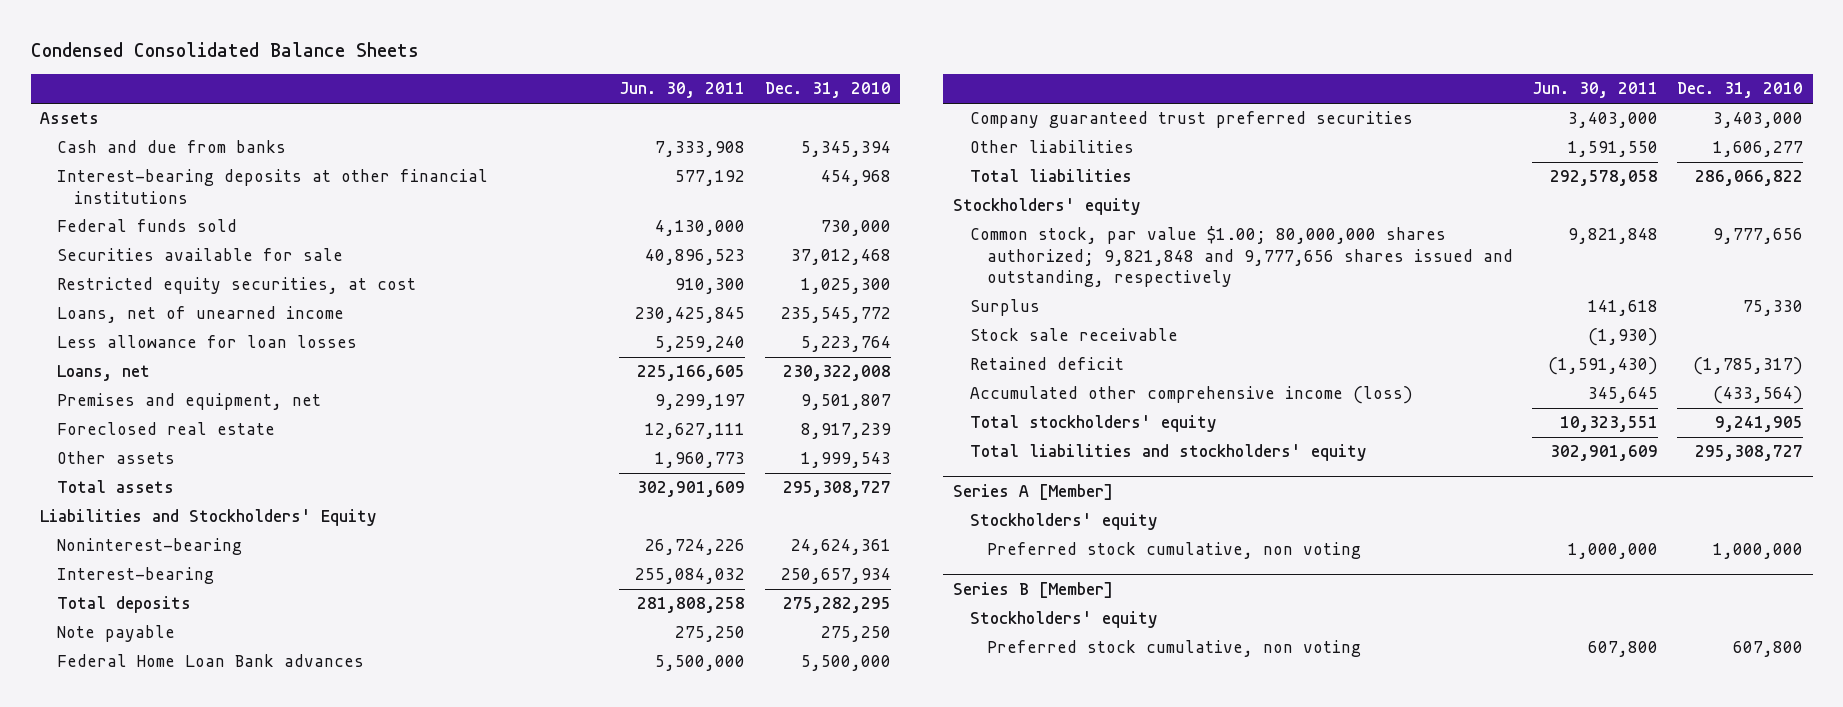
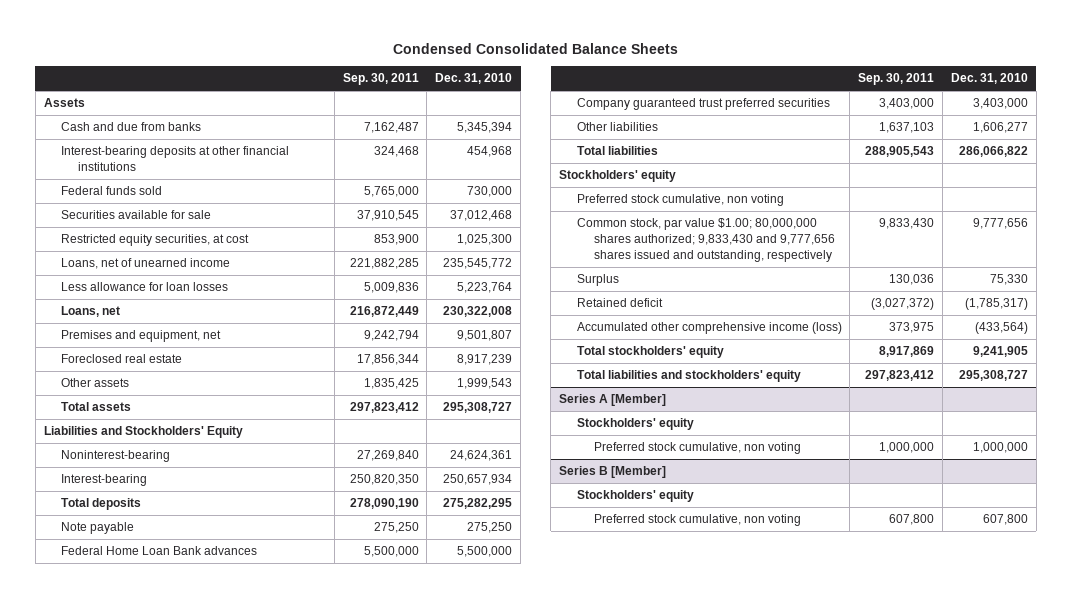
- | Jun. 30, 2011 | Dec. 31, 2010
+ | Sep. 30, 2011 | Dec. 31, 2010
- Common stock, par value $1.00; 80,000,000 shares authorized; 9,821,848 and 9,777,656 shares issued and outstanding, respectively | 9,821,848 | 9,777,656
+ Preferred stock cumulative, non voting
+ Common stock, par value $1.00; 80,000,000 shares authorized; 9,833,430 and 9,777,656 shares issued and outstanding, respectively | 9,833,430 | 9,777,656
- Stock sale receivable | (1,930) |

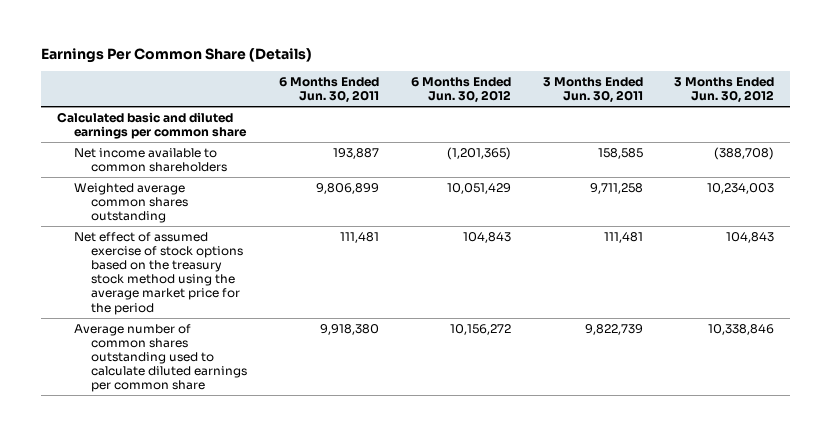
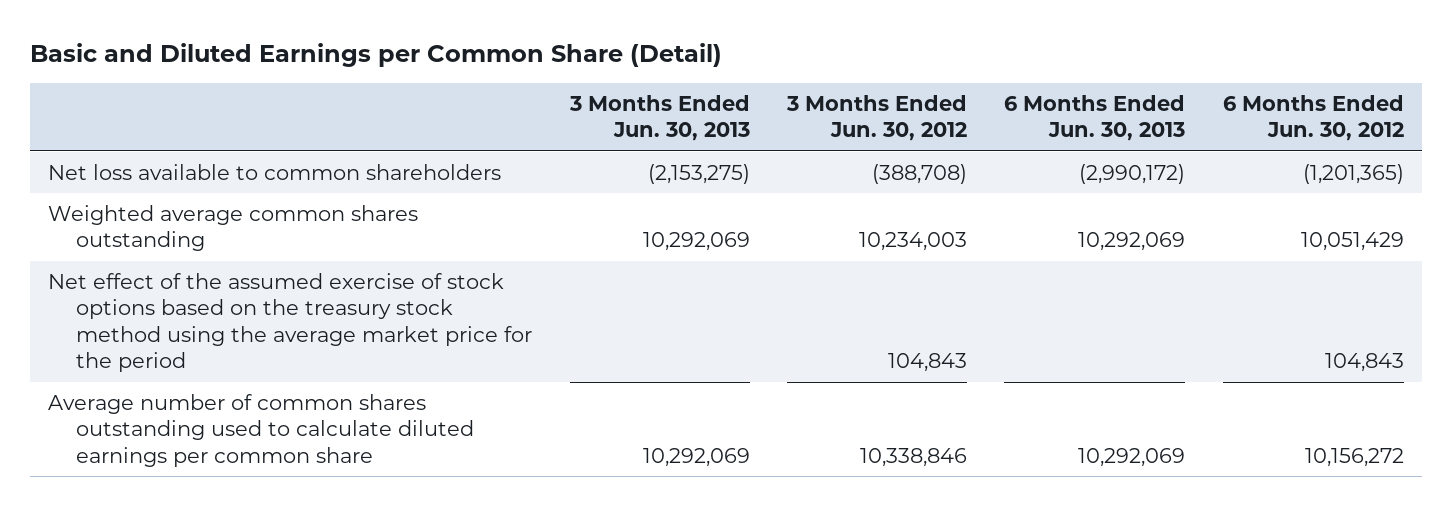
- Earnings Per Common Share (Details)
+ Basic and Diluted Earnings per Common Share (Detail)
- | 6 Months Ended Jun. 30, 2011 | 6 Months Ended Jun. 30, 2012 | 3 Months Ended Jun. 30, 2011 | 3 Months Ended Jun. 30, 2012
+ | 3 Months Ended Jun. 30, 2013 | 3 Months Ended Jun. 30, 2012 | 6 Months Ended Jun. 30, 2013 | 6 Months Ended Jun. 30, 2012
- Calculated basic and diluted earnings per common share
- Net income available to common shareholders | 193,887 | (1,201,365) | 158,585 | (388,708)
+ Net loss available to common shareholders | (2,153,275) | (388,708) | (2,990,172) | (1,201,365)
- Net effect of assumed exercise of stock options based on the treasury stock method using the average market price for the period | 111,481 | 104,843 | 111,481 | 104,843
+ Net effect of the assumed exercise of stock options based on the treasury stock method using the average market price for the period | | 104,843 | | 104,843

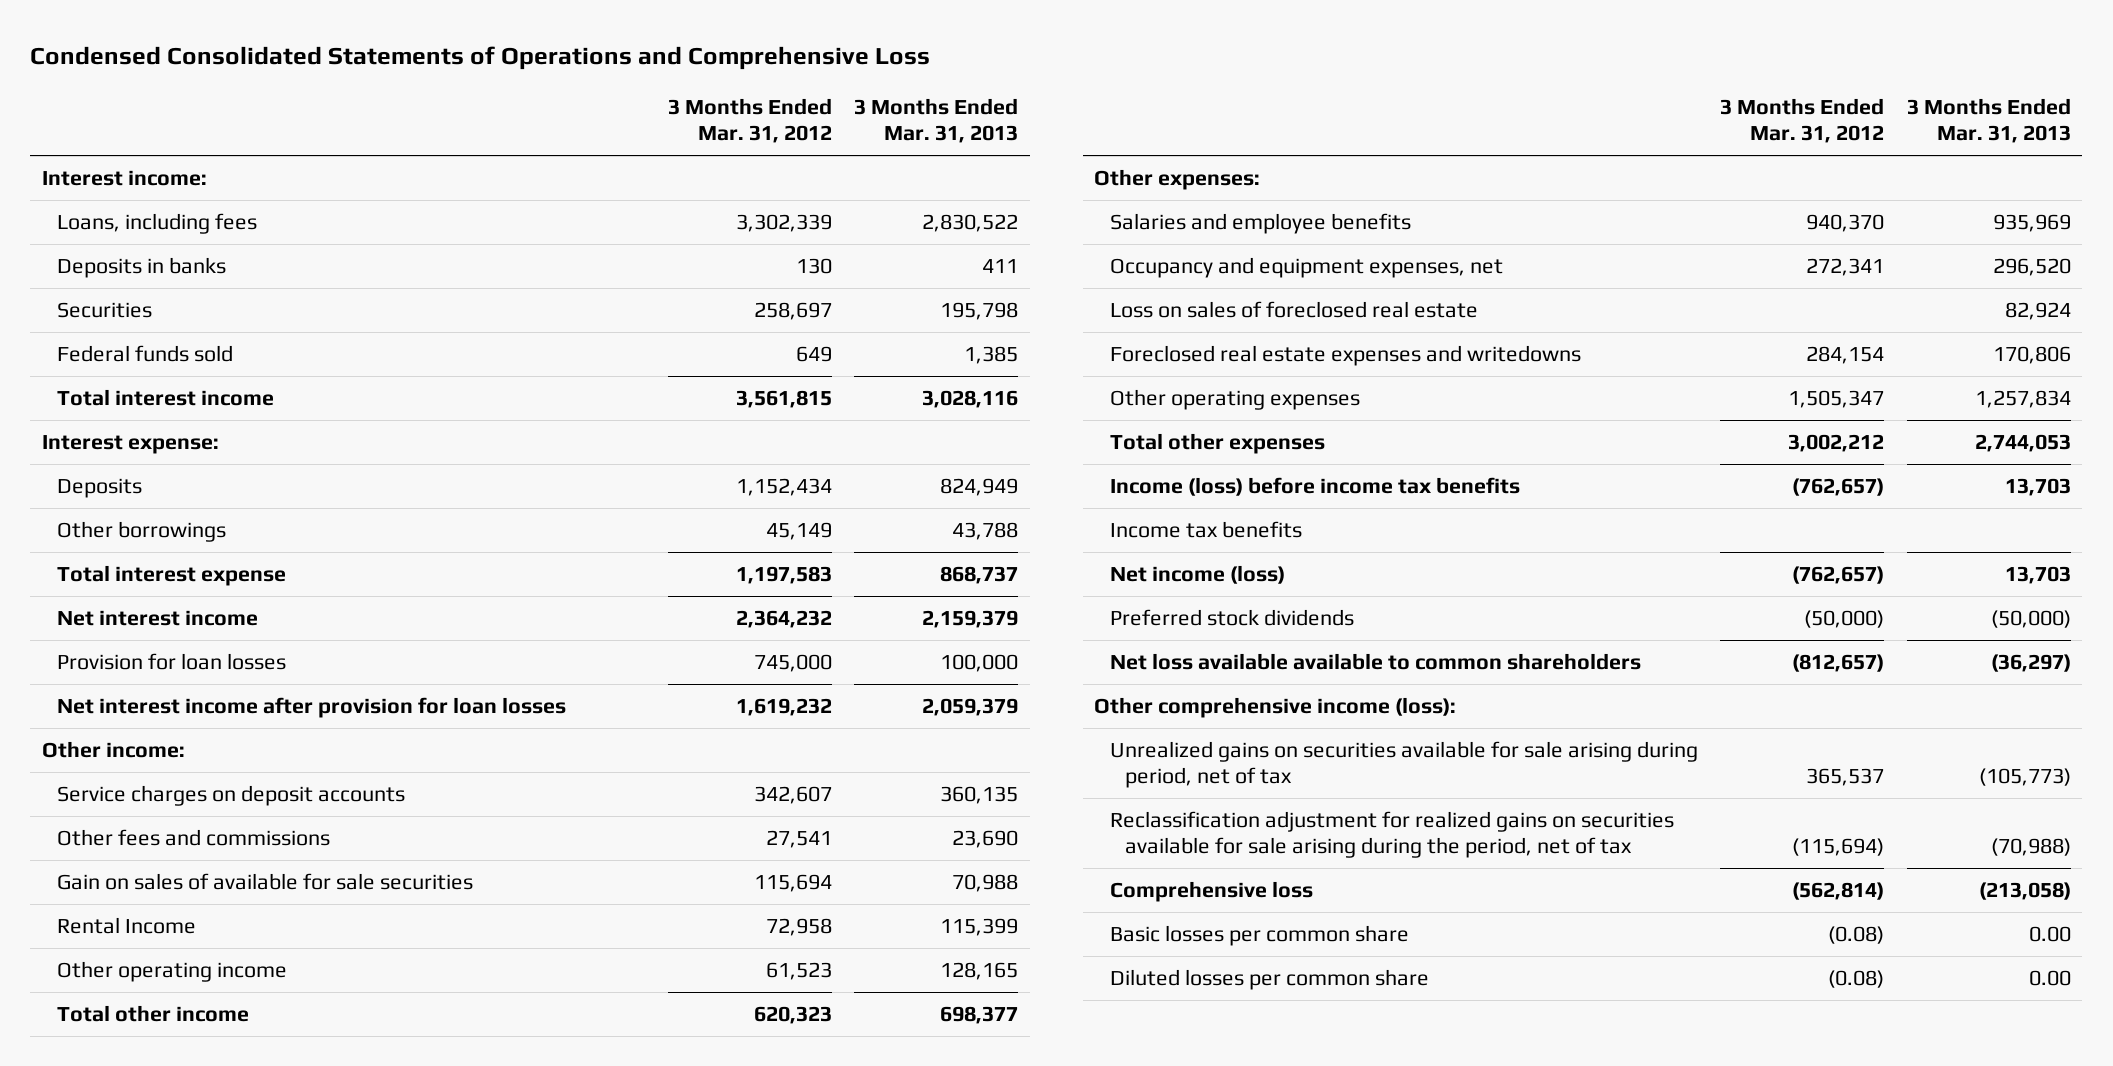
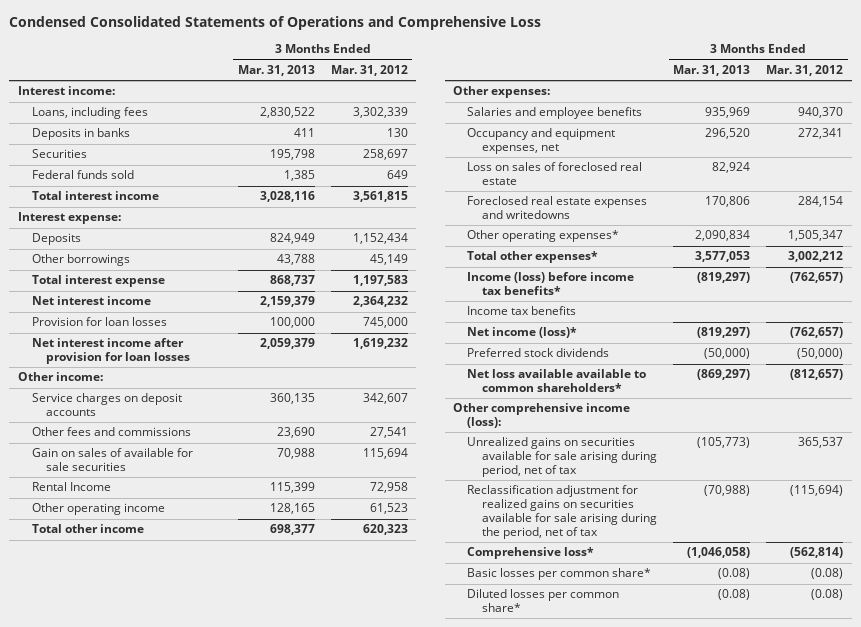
- | 3 Months Ended Mar. 31, 2012 | 3 Months Ended Mar. 31, 2013
+ | 3 Months Ended Mar. 31, 2013 | 3 Months Ended Mar. 31, 2012
- Other operating expenses | 1,505,347 | 1,257,834
- Total other expenses | 3,002,212 | 2,744,053
- Income (loss) before income tax benefits | (762,657) | 13,703
+ Other operating expenses* | 2,090,834 | 1,505,347
+ Total other expenses* | 3,577,053 | 3,002,212
+ Income (loss) before income tax benefits* | (819,297) | (762,657)
- Net income (loss) | (762,657) | 13,703
+ Net income (loss)* | (819,297) | (762,657)
- Net loss available available to common shareholders | (812,657) | (36,297)
+ Net loss available available to common shareholders* | (869,297) | (812,657)
- Comprehensive loss | (562,814) | (213,058)
- Basic losses per common share | (0.08) | 0.00
- Diluted losses per common share | (0.08) | 0.00
+ Comprehensive loss* | (1,046,058) | (562,814)
+ Basic losses per common share* | (0.08) | (0.08)
+ Diluted losses per common share* | (0.08) | (0.08)

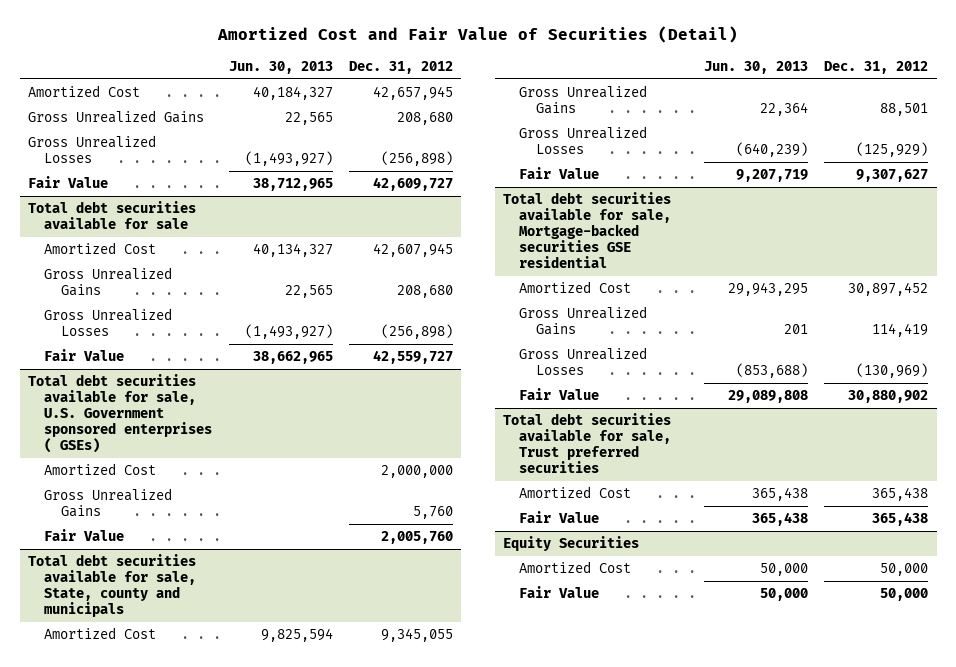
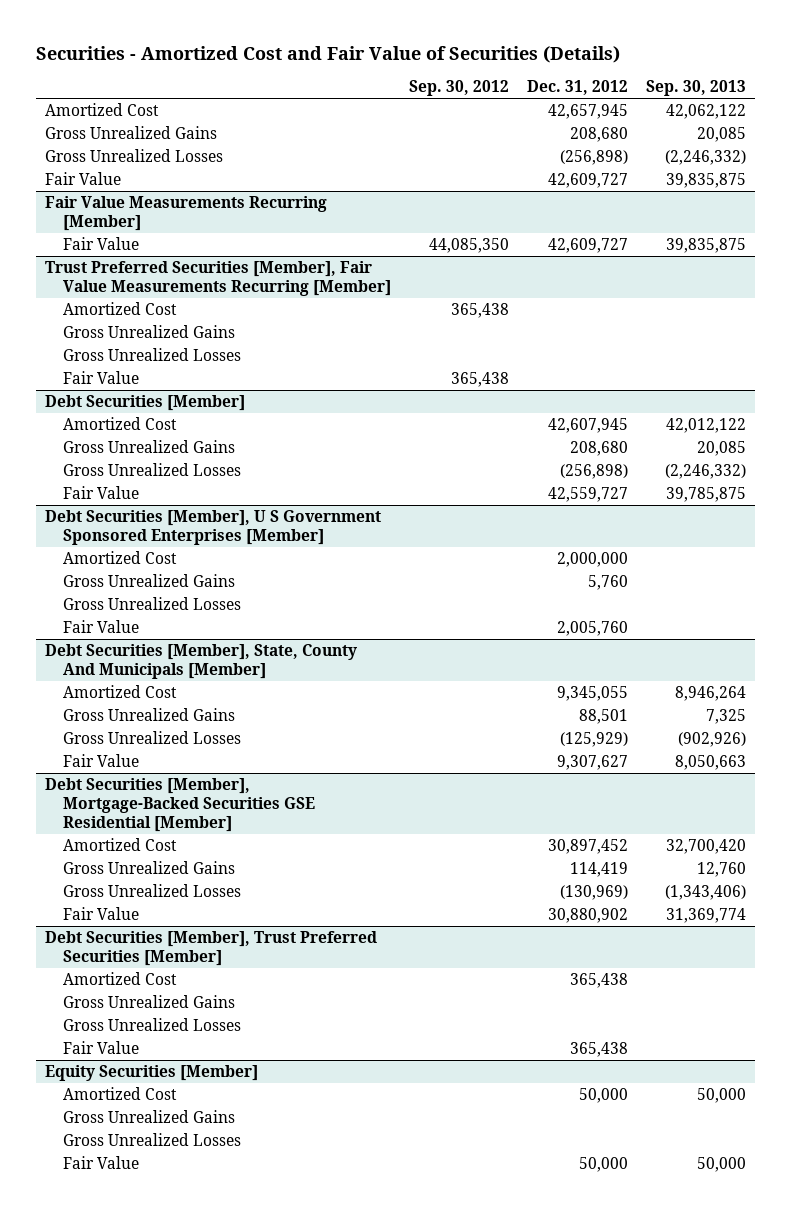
- Amortized Cost and Fair Value of Securities (Detail)
+ Securities - Amortized Cost and Fair Value of Securities (Details)
- | Jun. 30, 2013 | Dec. 31, 2012
+ | Sep. 30, 2012 | Dec. 31, 2012 | Sep. 30, 2013
- Total debt securities available for sale
+ Fair Value Measurements Recurring [Member]
+ Fair Value | 44,085,350 | 42,609,727 | 39,835,875
+ Trust Preferred Securities [Member], Fair Value Measurements Recurring [Member]
+ Amortized Cost | 365,438 | |
+ Gross Unrealized Gains
+ Gross Unrealized Losses
+ Fair Value | 365,438 | |
+ Debt Securities [Member]
- Total debt securities available for sale, U.S. Government sponsored enterprises ( GSEs)
+ Debt Securities [Member], U S Government Sponsored Enterprises [Member]
+ Gross Unrealized Losses
- Total debt securities available for sale, State, county and municipals
+ Debt Securities [Member], State, County And Municipals [Member]
- Total debt securities available for sale, Mortgage-backed securities GSE residential
+ Debt Securities [Member], Mortgage-Backed Securities GSE Residential [Member]
- Total debt securities available for sale, Trust preferred securities
+ Debt Securities [Member], Trust Preferred Securities [Member]
+ Gross Unrealized Gains
+ Gross Unrealized Losses
- Equity Securities
+ Equity Securities [Member]
+ Gross Unrealized Gains
+ Gross Unrealized Losses

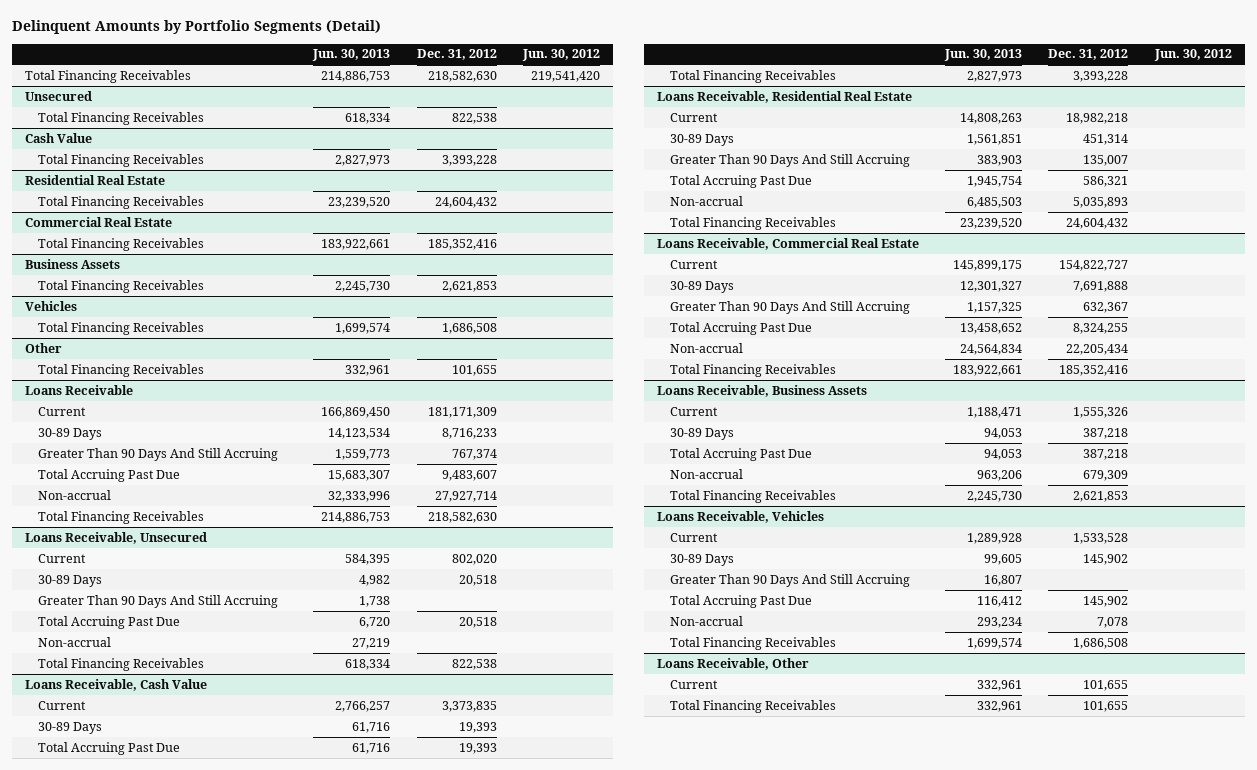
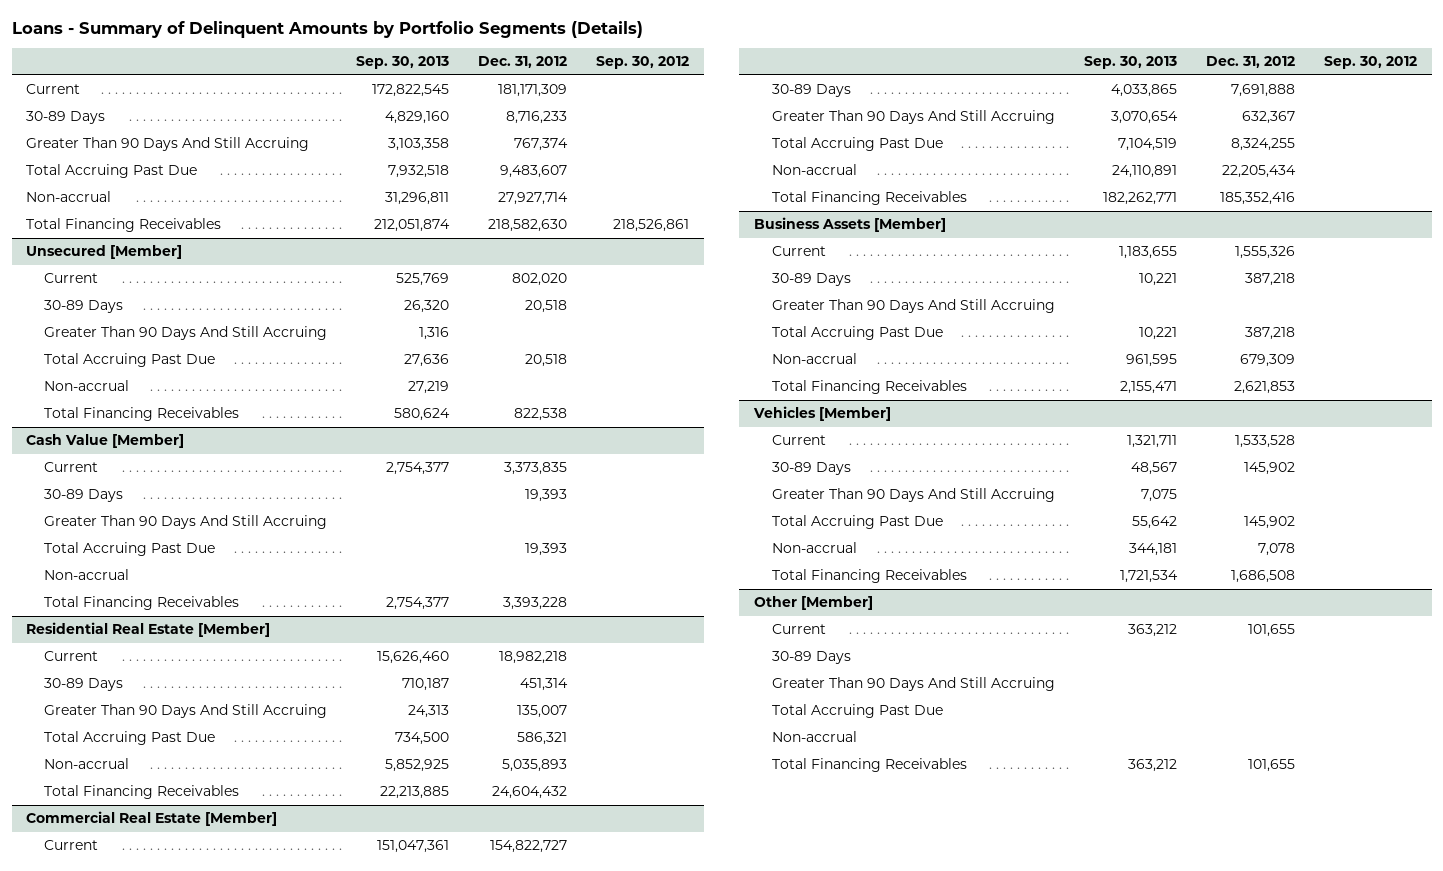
- Delinquent Amounts by Portfolio Segments (Detail)
+ Loans - Summary of Delinquent Amounts by Portfolio Segments (Details)
- | Jun. 30, 2013 | Dec. 31, 2012 | Jun. 30, 2012
+ | Sep. 30, 2013 | Dec. 31, 2012 | Sep. 30, 2012
- Total Financing Receivables | 214,886,753 | 218,582,630 | 219,541,420
- Unsecured
- Total Financing Receivables | 618,334 | 822,538 |
- Cash Value
- Total Financing Receivables | 2,827,973 | 3,393,228 |
- Residential Real Estate
- Total Financing Receivables | 23,239,520 | 24,604,432 |
- Commercial Real Estate
- Total Financing Receivables | 183,922,661 | 185,352,416 |
- Business Assets
- Total Financing Receivables | 2,245,730 | 2,621,853 |
- Vehicles
- Total Financing Receivables | 1,699,574 | 1,686,508 |
- Other
- Total Financing Receivables | 332,961 | 101,655 |
- Loans Receivable
- Loans Receivable, Unsecured
+ Unsecured [Member]
- Loans Receivable, Cash Value
+ Cash Value [Member]
+ Greater Than 90 Days And Still Accruing
+ Non-accrual
- Loans Receivable, Residential Real Estate
+ Residential Real Estate [Member]
- Loans Receivable, Commercial Real Estate
+ Commercial Real Estate [Member]
- Loans Receivable, Business Assets
+ Business Assets [Member]
+ Greater Than 90 Days And Still Accruing
- Loans Receivable, Vehicles
+ Vehicles [Member]
- Loans Receivable, Other
+ Other [Member]
+ 30-89 Days
+ Greater Than 90 Days And Still Accruing
+ Total Accruing Past Due
+ Non-accrual

